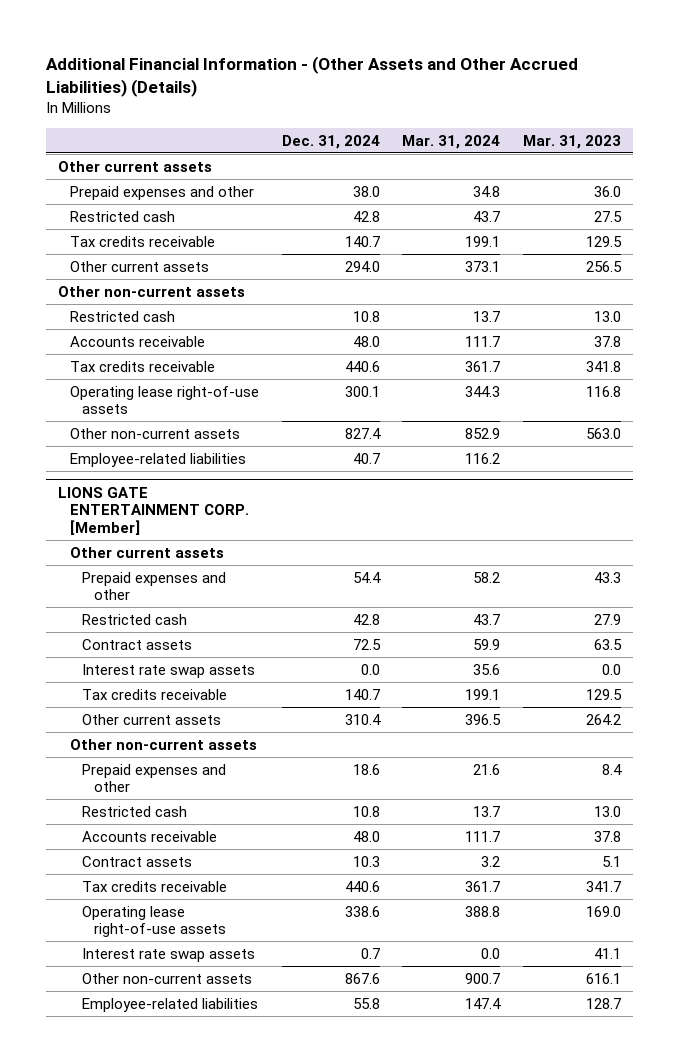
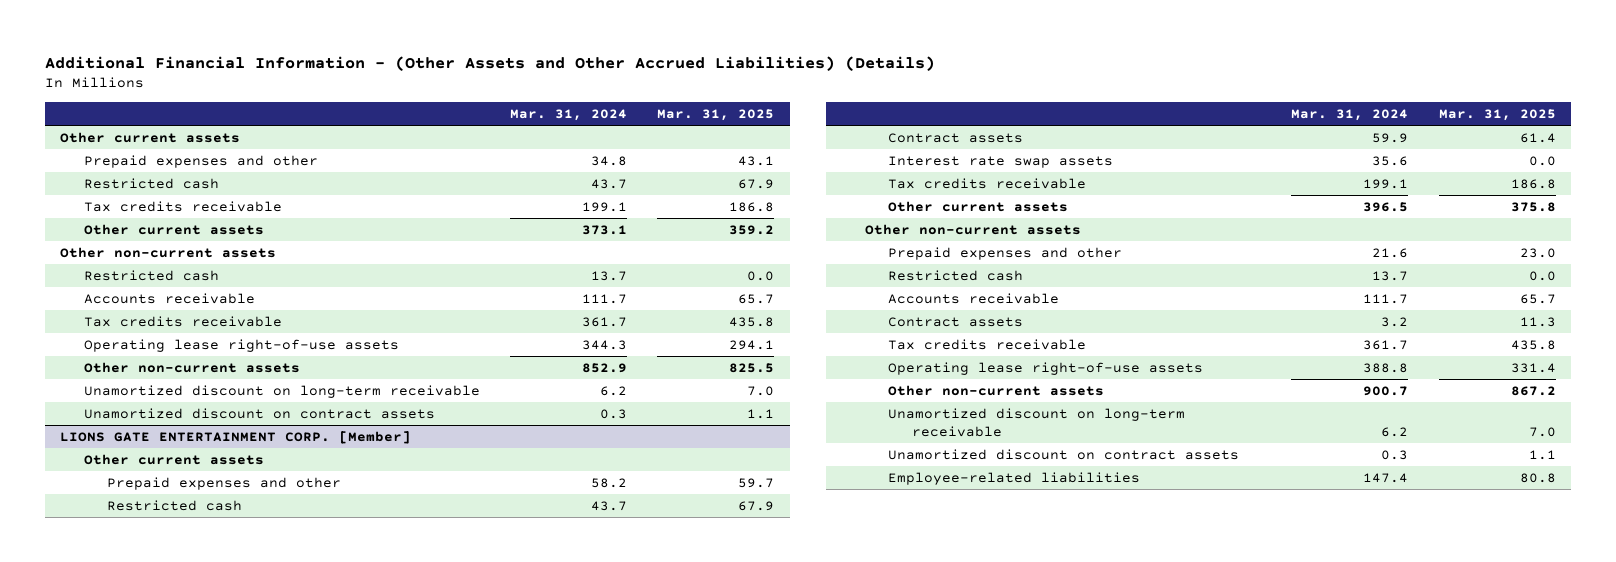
- | Dec. 31, 2024 | Mar. 31, 2024 | Mar. 31, 2023
+ | Mar. 31, 2024 | Mar. 31, 2025
- Employee-related liabilities | 40.7 | 116.2 |
+ Unamortized discount on long-term receivable | 6.2 | 7.0
+ Unamortized discount on contract assets | 0.3 | 1.1
@ LIONS GATE ENTERTAINMENT CORP. [Member]
- Interest rate swap assets | 0.7 | 0.0 | 41.1
+ Unamortized discount on long-term receivable | 6.2 | 7.0
+ Unamortized discount on contract assets | 0.3 | 1.1

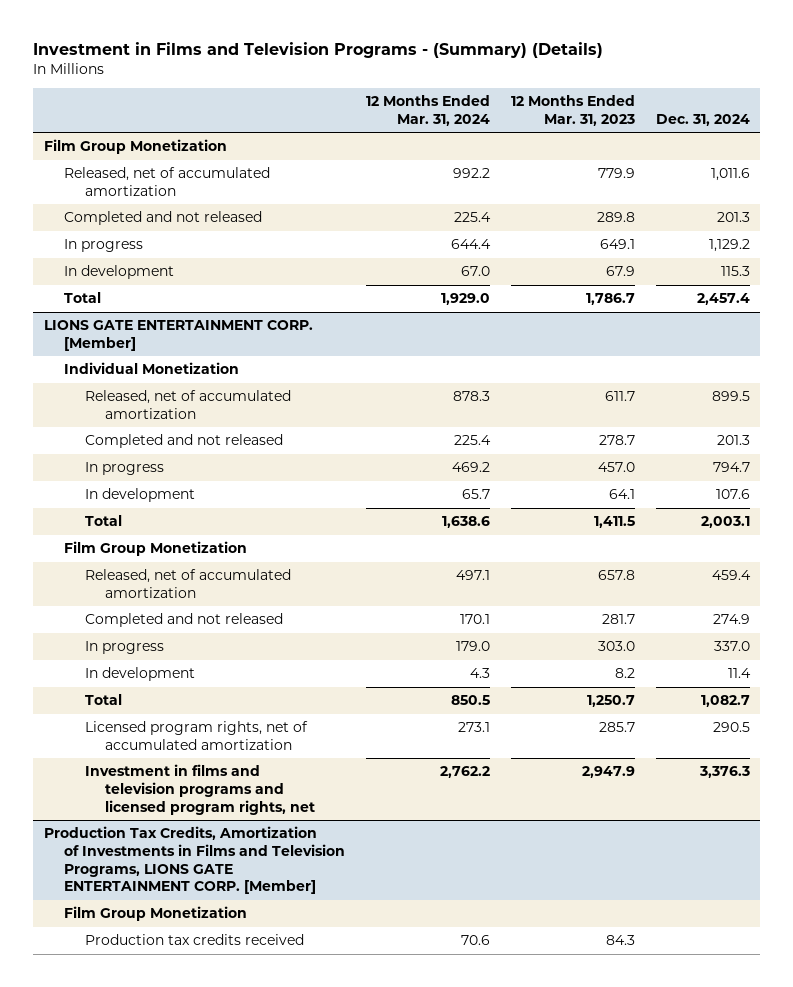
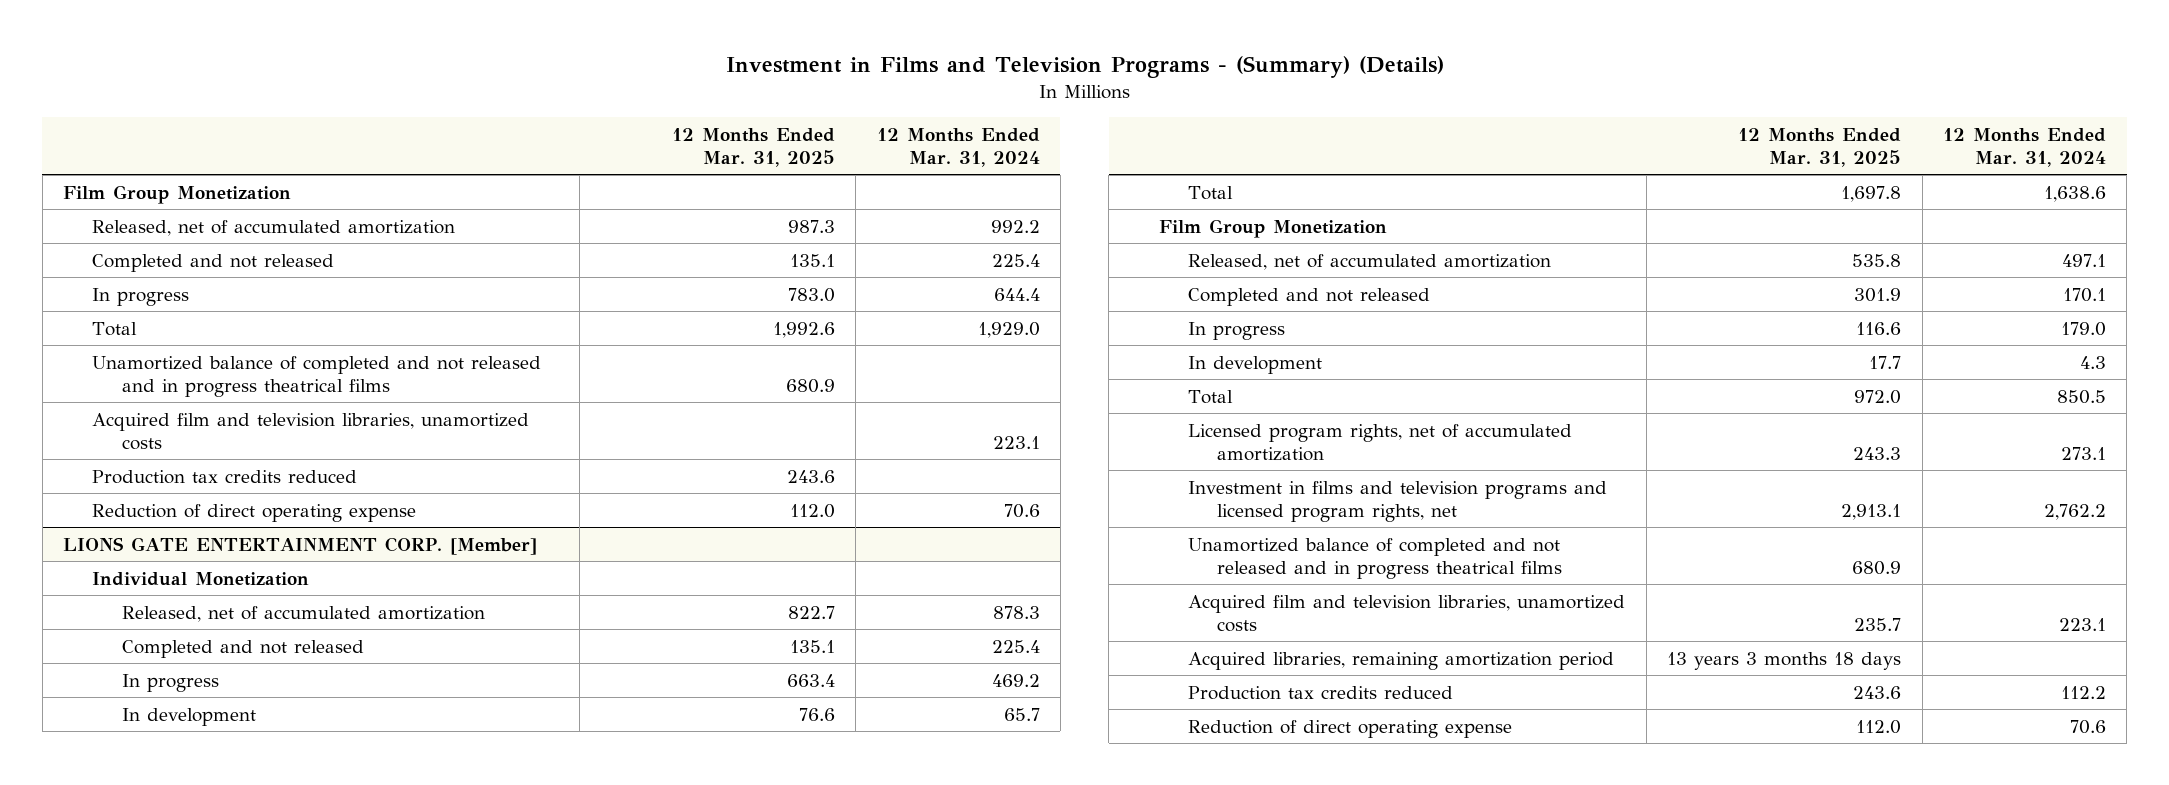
- | 12 Months Ended Mar. 31, 2024 | 12 Months Ended Mar. 31, 2023 | Dec. 31, 2024
+ | 12 Months Ended Mar. 31, 2025 | 12 Months Ended Mar. 31, 2024
- In development | 67.0 | 67.9 | 115.3
+ Unamortized balance of completed and not released and in progress theatrical films | 680.9 |
+ Acquired film and television libraries, unamortized costs | | 223.1
+ Production tax credits reduced | 243.6 |
+ Reduction of direct operating expense | 112.0 | 70.6
- Production Tax Credits, Amortization of Investments in Films and Television Programs, LIONS GATE ENTERTAINMENT CORP. [Member]
- Film Group Monetization
- Production tax credits received | 70.6 | 84.3 |
@ LIONS GATE ENTERTAINMENT CORP. [Member]
+ Unamortized balance of completed and not released and in progress theatrical films | 680.9 |
+ Acquired film and television libraries, unamortized costs | 235.7 | 223.1
+ Acquired libraries, remaining amortization period | 13 years 3 months 18 days |
+ Production tax credits reduced | 243.6 | 112.2
+ Reduction of direct operating expense | 112.0 | 70.6

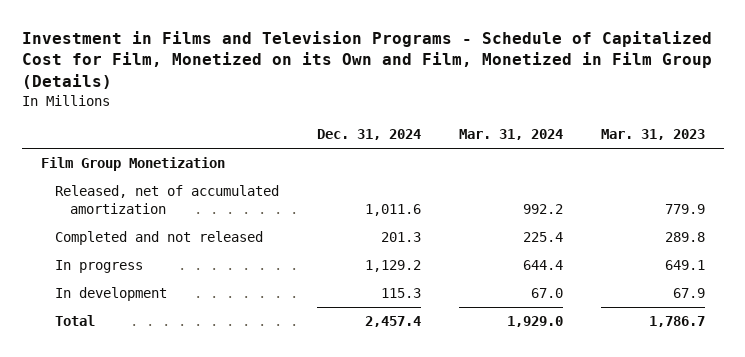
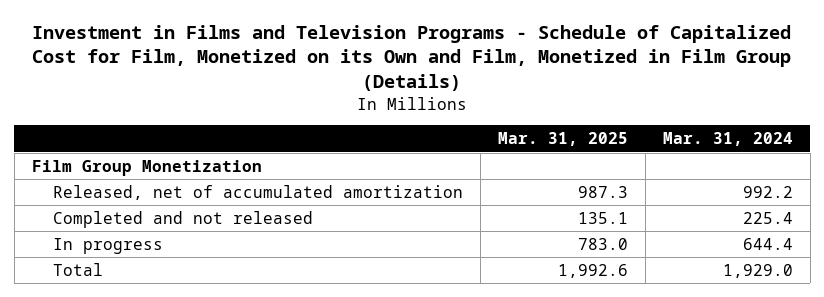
- | Dec. 31, 2024 | Mar. 31, 2024 | Mar. 31, 2023
+ | Mar. 31, 2025 | Mar. 31, 2024
- In development | 115.3 | 67.0 | 67.9

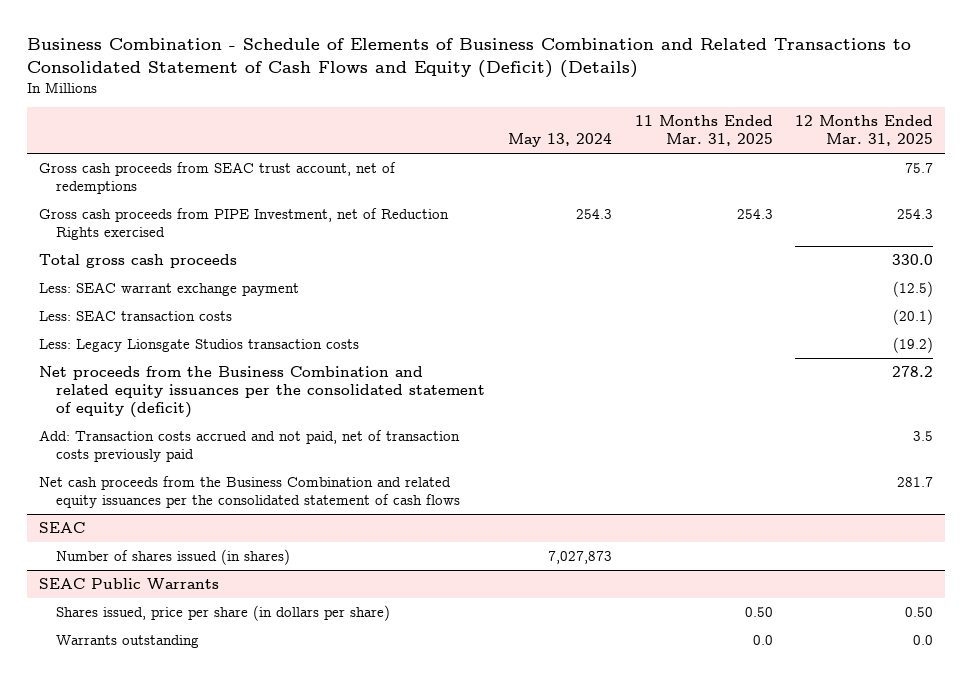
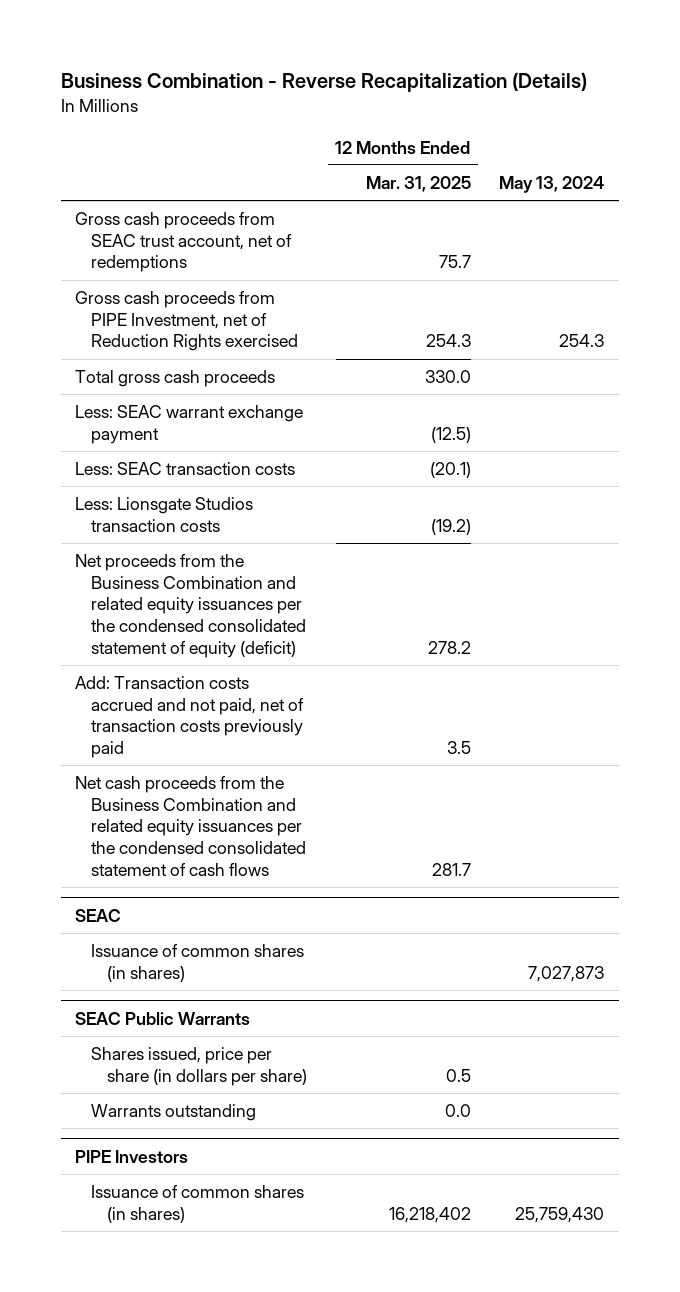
- Business Combination - Schedule of Elements of Business Combination and Related Transactions to Consolidated Statement of Cash Flows and Equity (Deficit) (Details)
+ Business Combination - Reverse Recapitalization (Details)
- | May 13, 2024 | 11 Months Ended Mar. 31, 2025 | 12 Months Ended Mar. 31, 2025
+ | 12 Months Ended Mar. 31, 2025 | May 13, 2024
- Less: Legacy Lionsgate Studios transaction costs | | | (19.2)
- Net proceeds from the Business Combination and related equity issuances per the consolidated statement of equity (deficit) | | | 278.2
+ Less: Lionsgate Studios transaction costs | (19.2) |
+ Net proceeds from the Business Combination and related equity issuances per the condensed consolidated statement of equity (deficit) | 278.2 |
- Net cash proceeds from the Business Combination and related equity issuances per the consolidated statement of cash flows | | | 281.7
+ Net cash proceeds from the Business Combination and related equity issuances per the condensed consolidated statement of cash flows | 281.7 |
@ SEAC
- Number of shares issued (in shares) | 7,027,873 | |
+ Issuance of common shares (in shares) | | 7,027,873
@ SEAC Public Warrants
- Shares issued, price per share (in dollars per share) | | 0.50 | 0.50
+ Shares issued, price per share (in dollars per share) | 0.5 |
+ PIPE Investors
+ Issuance of common shares (in shares) | 16,218,402 | 25,759,430

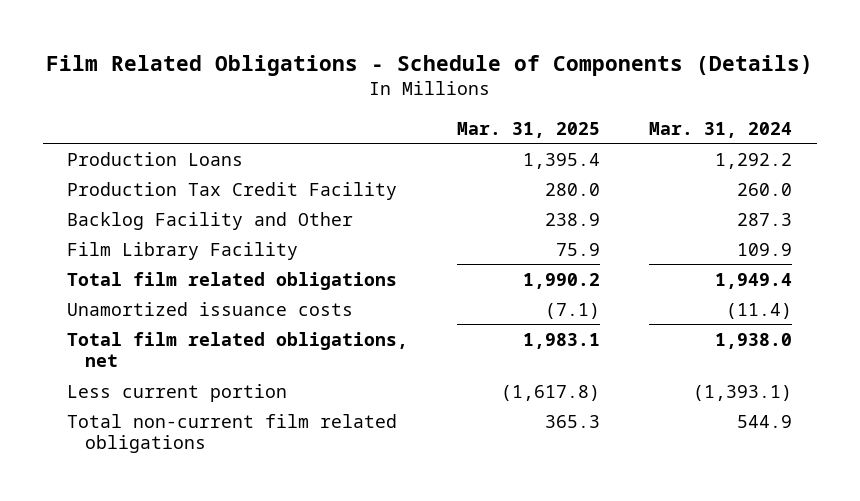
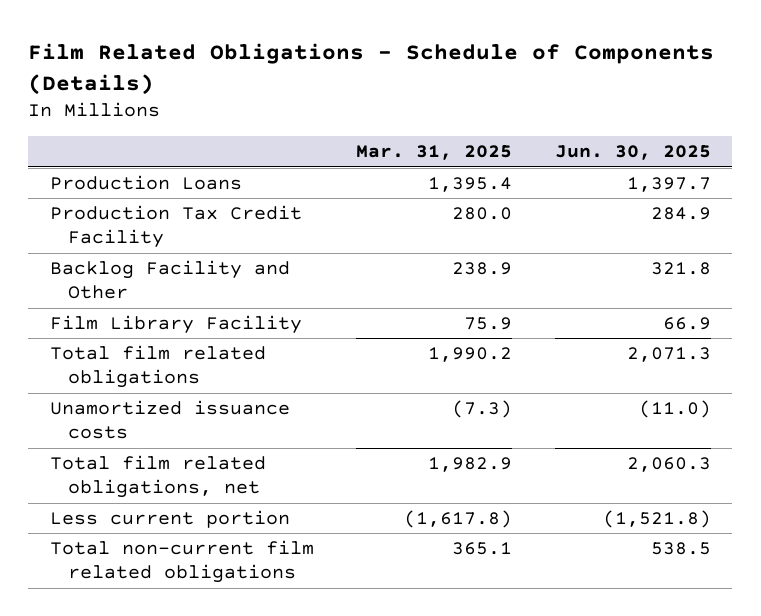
- | Mar. 31, 2025 | Mar. 31, 2024
+ | Mar. 31, 2025 | Jun. 30, 2025
- Unamortized issuance costs | (7.1) | (11.4)
- Total film related obligations, net | 1,983.1 | 1,938.0
+ Unamortized issuance costs | (7.3) | (11.0)
+ Total film related obligations, net | 1,982.9 | 2,060.3
- Total non-current film related obligations | 365.3 | 544.9
+ Total non-current film related obligations | 365.1 | 538.5

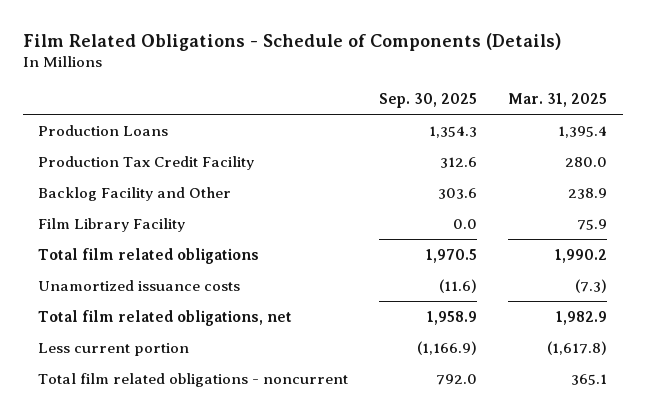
- | Mar. 31, 2025 | Jun. 30, 2025
+ | Sep. 30, 2025 | Mar. 31, 2025
- Total non-current film related obligations | 365.1 | 538.5
+ Total film related obligations - noncurrent | 792.0 | 365.1

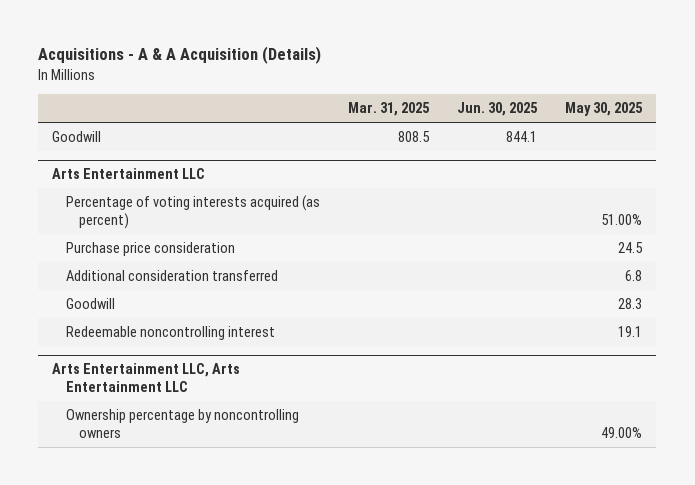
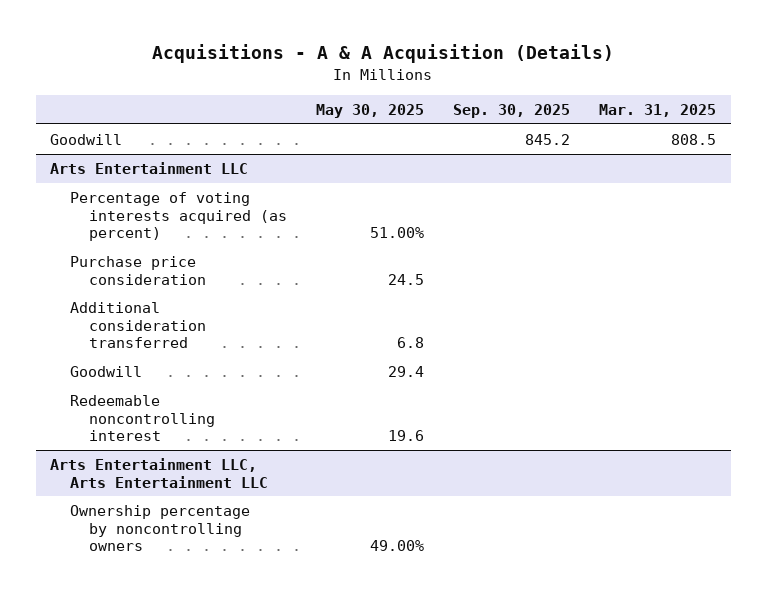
- | Mar. 31, 2025 | Jun. 30, 2025 | May 30, 2025
+ | May 30, 2025 | Sep. 30, 2025 | Mar. 31, 2025
@ Arts Entertainment LLC
- Goodwill | | | 28.3
- Redeemable noncontrolling interest | | | 19.1
+ Goodwill | 29.4 | |
+ Redeemable noncontrolling interest | 19.6 | |

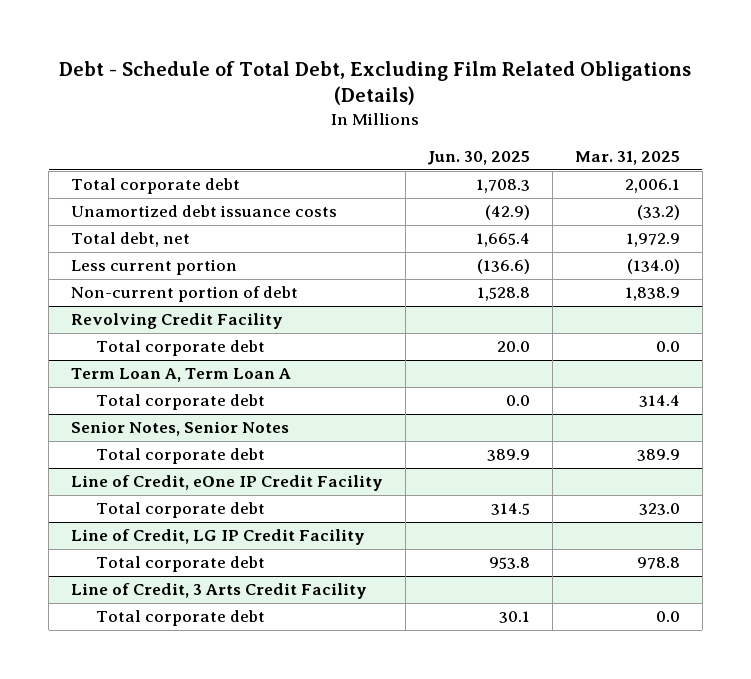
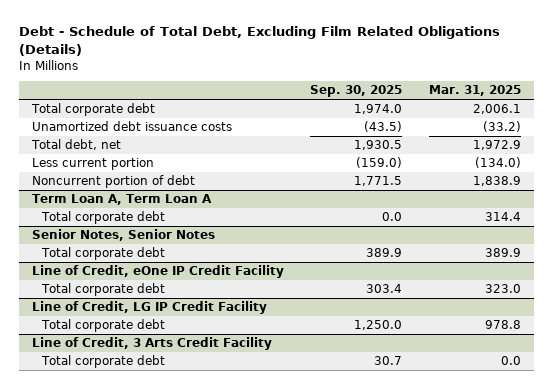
- | Jun. 30, 2025 | Mar. 31, 2025
+ | Sep. 30, 2025 | Mar. 31, 2025
- Non-current portion of debt | 1,528.8 | 1,838.9
- Revolving Credit Facility
- Total corporate debt | 20.0 | 0.0
+ Noncurrent portion of debt | 1,771.5 | 1,838.9

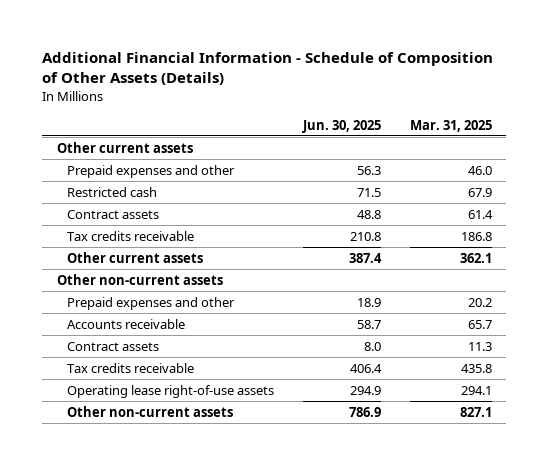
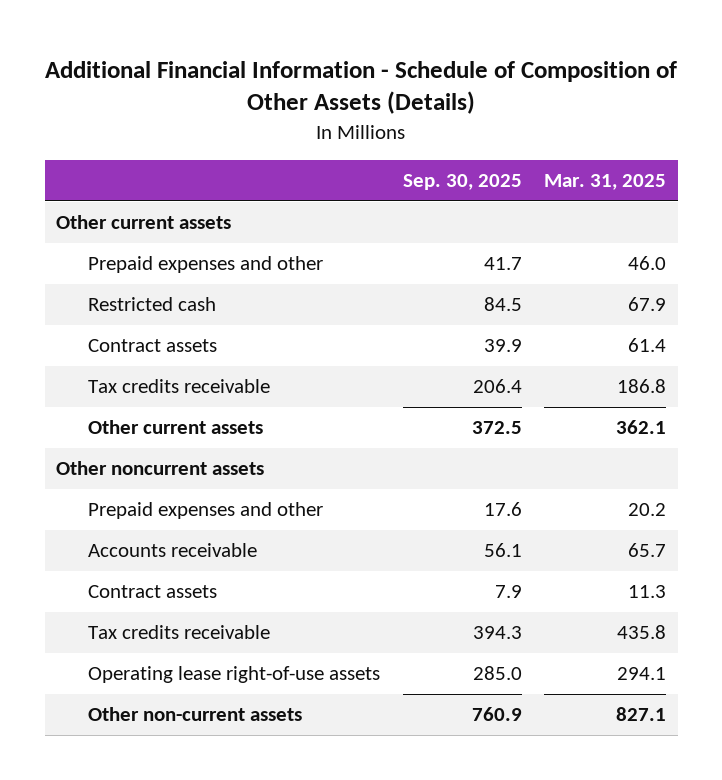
- | Jun. 30, 2025 | Mar. 31, 2025
+ | Sep. 30, 2025 | Mar. 31, 2025
- Other non-current assets
+ Other noncurrent assets

